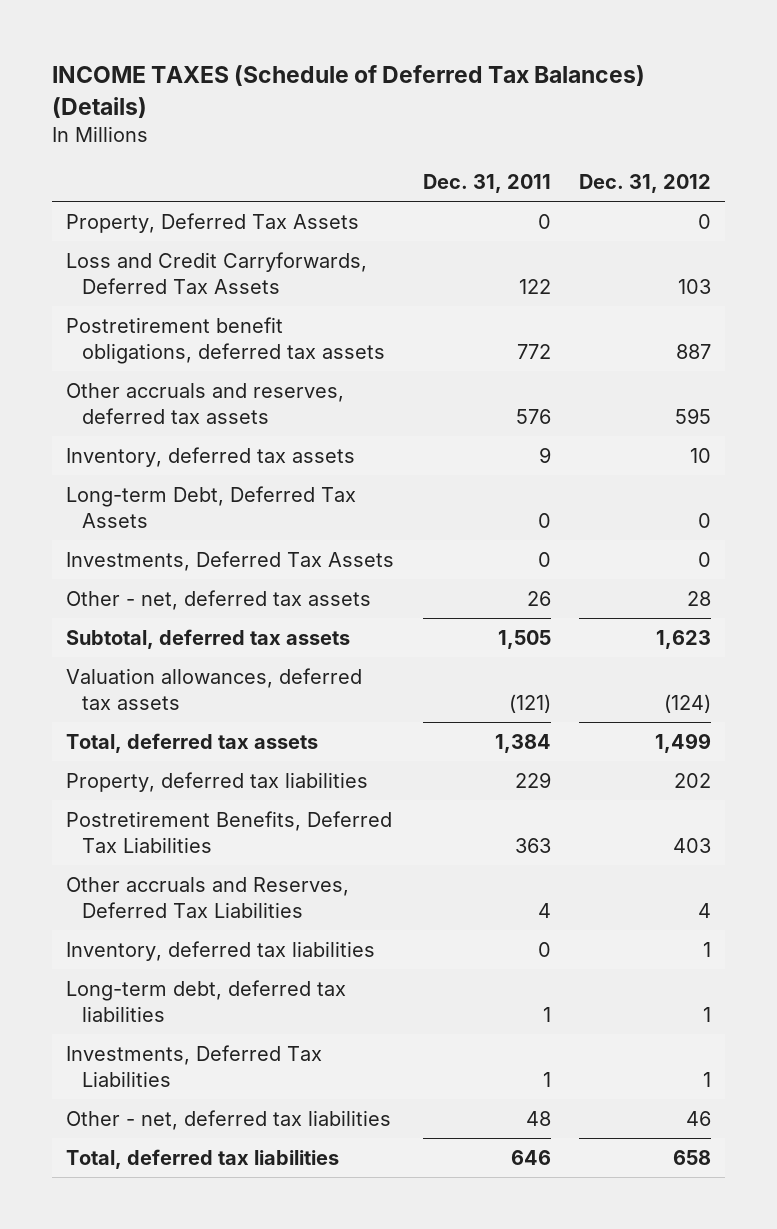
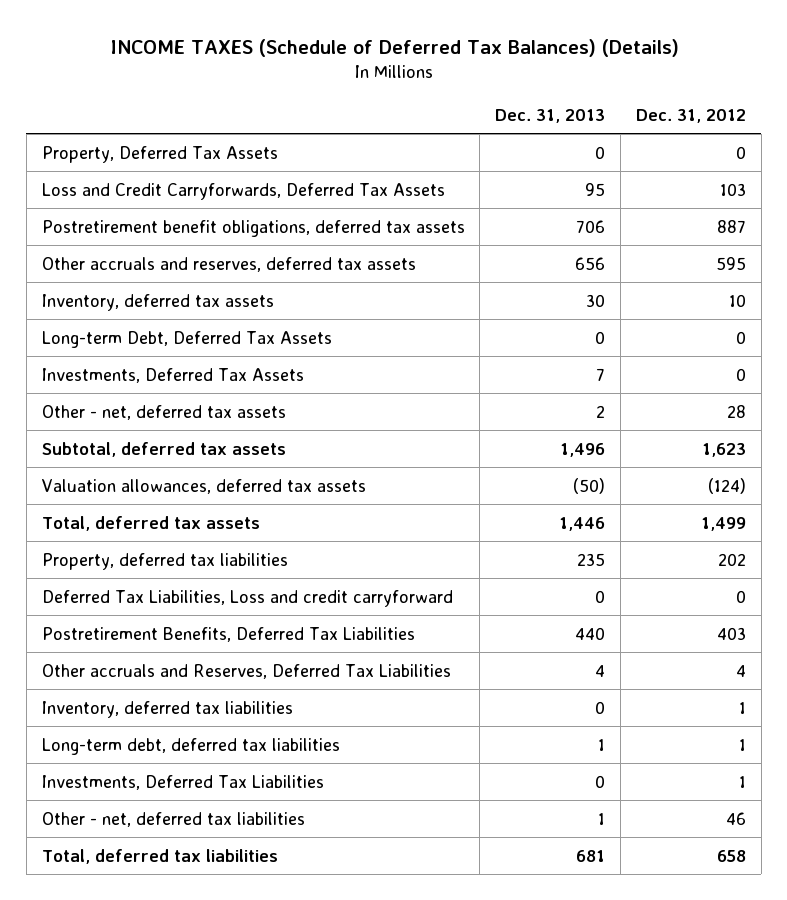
- | Dec. 31, 2011 | Dec. 31, 2012
+ | Dec. 31, 2013 | Dec. 31, 2012
+ Deferred Tax Liabilities, Loss and credit carryforward | 0 | 0

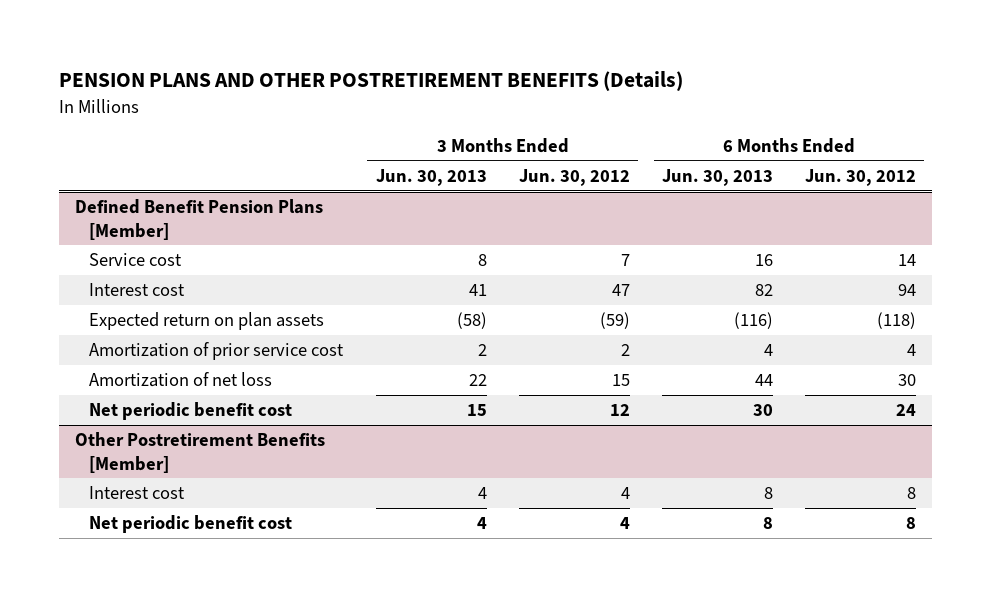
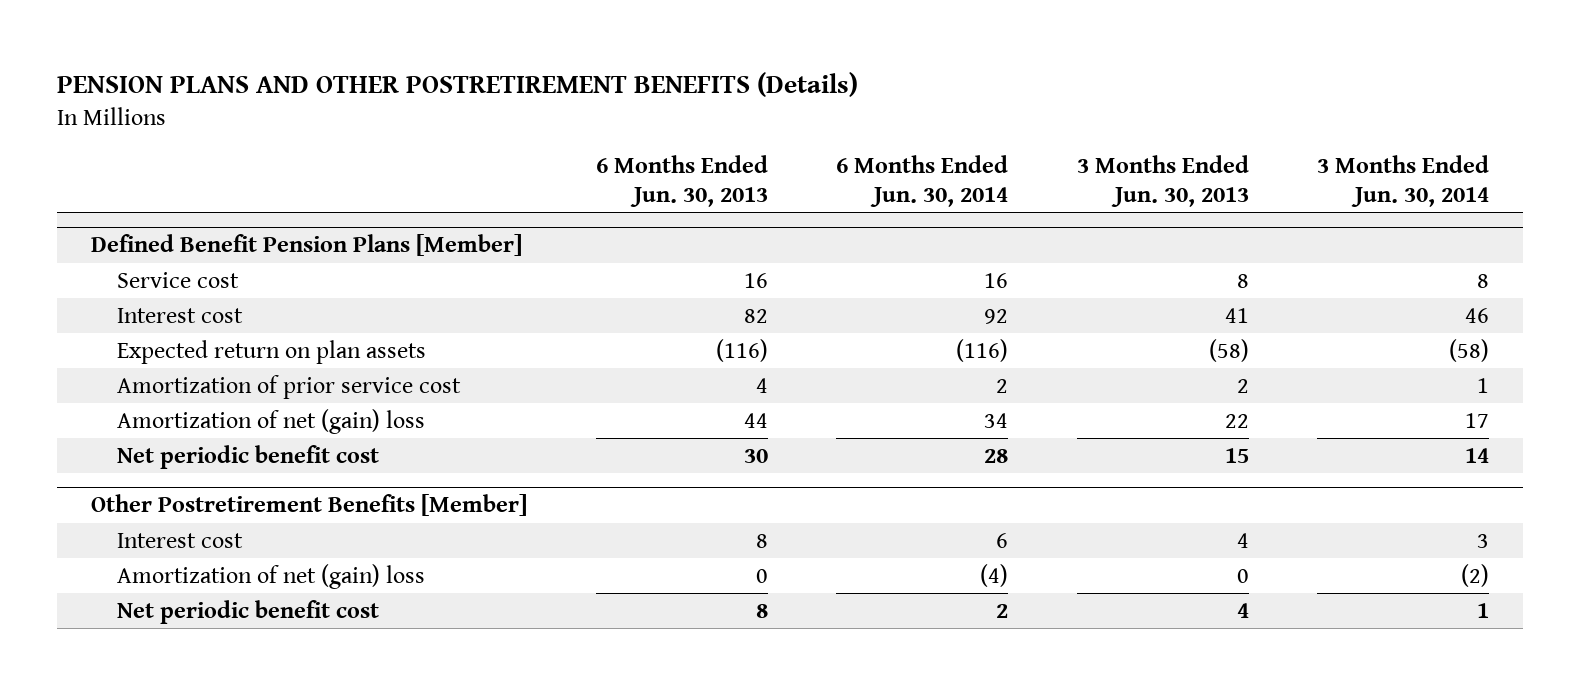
- | 3 Months Ended Jun. 30, 2013 | 3 Months Ended Jun. 30, 2012 | 6 Months Ended Jun. 30, 2013 | 6 Months Ended Jun. 30, 2012
+ | 6 Months Ended Jun. 30, 2013 | 6 Months Ended Jun. 30, 2014 | 3 Months Ended Jun. 30, 2013 | 3 Months Ended Jun. 30, 2014
@ Defined Benefit Pension Plans [Member]
- Amortization of net loss | 22 | 15 | 44 | 30
+ Amortization of net (gain) loss | 44 | 34 | 22 | 17
@ Other Postretirement Benefits [Member]
+ Amortization of net (gain) loss | 0 | (4) | 0 | (2)

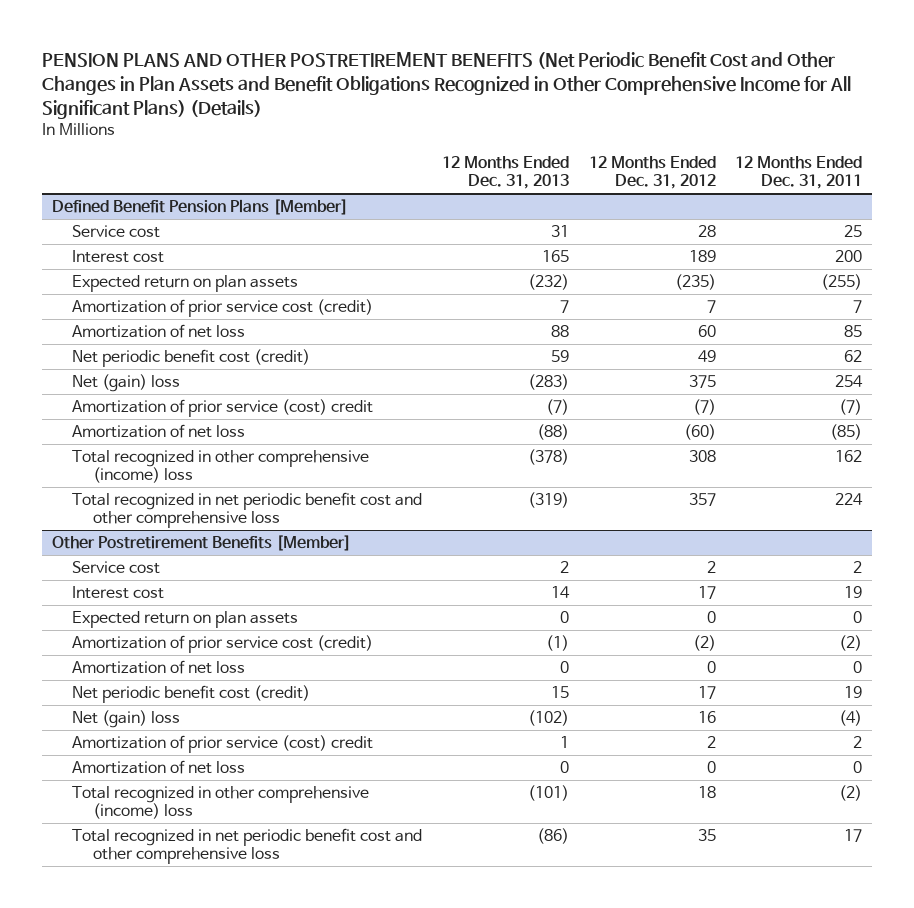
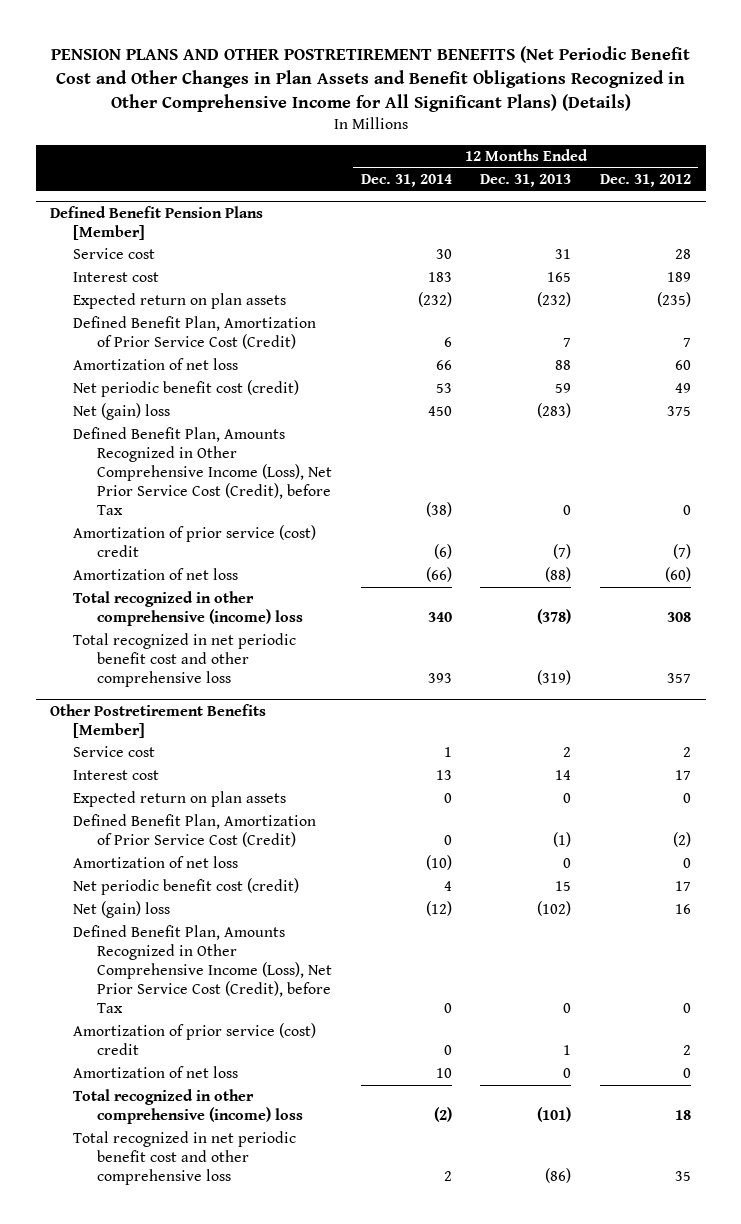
- | 12 Months Ended Dec. 31, 2013 | 12 Months Ended Dec. 31, 2012 | 12 Months Ended Dec. 31, 2011
+ | 12 Months Ended Dec. 31, 2014 | 12 Months Ended Dec. 31, 2013 | 12 Months Ended Dec. 31, 2012
@ Defined Benefit Pension Plans [Member]
- Amortization of prior service cost (credit) | 7 | 7 | 7
+ Defined Benefit Plan, Amortization of Prior Service Cost (Credit) | 6 | 7 | 7
+ Defined Benefit Plan, Amounts Recognized in Other Comprehensive Income (Loss), Net Prior Service Cost (Credit), before Tax | (38) | 0 | 0
@ Other Postretirement Benefits [Member]
- Amortization of prior service cost (credit) | (1) | (2) | (2)
+ Defined Benefit Plan, Amortization of Prior Service Cost (Credit) | 0 | (1) | (2)
+ Defined Benefit Plan, Amounts Recognized in Other Comprehensive Income (Loss), Net Prior Service Cost (Credit), before Tax | 0 | 0 | 0

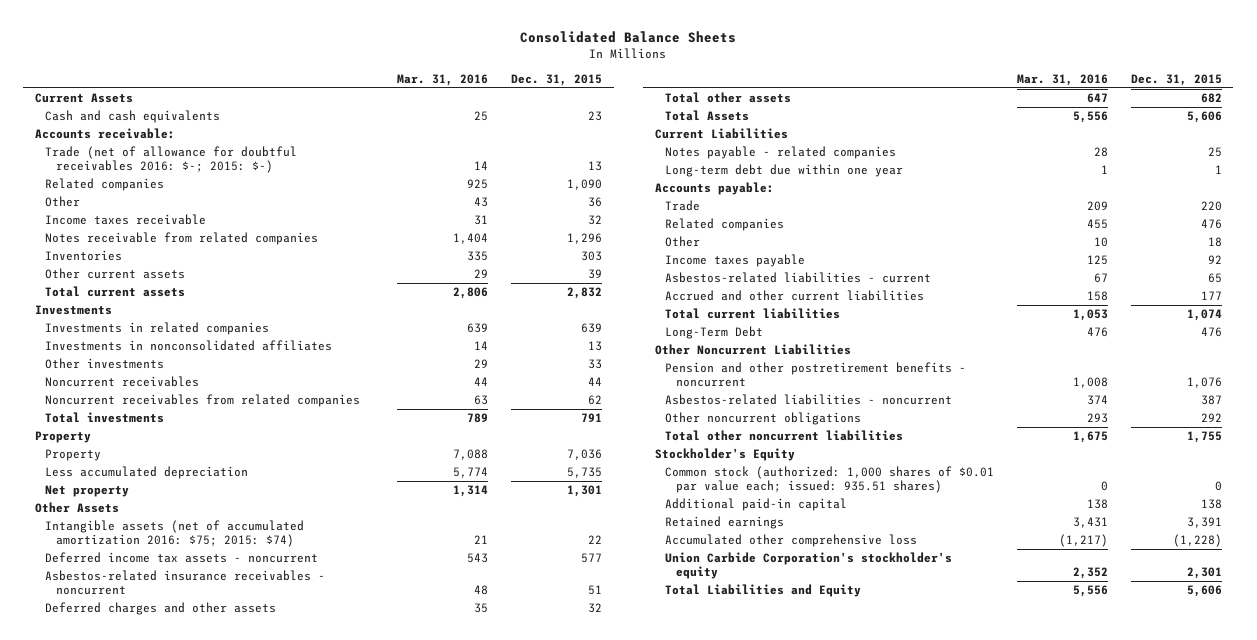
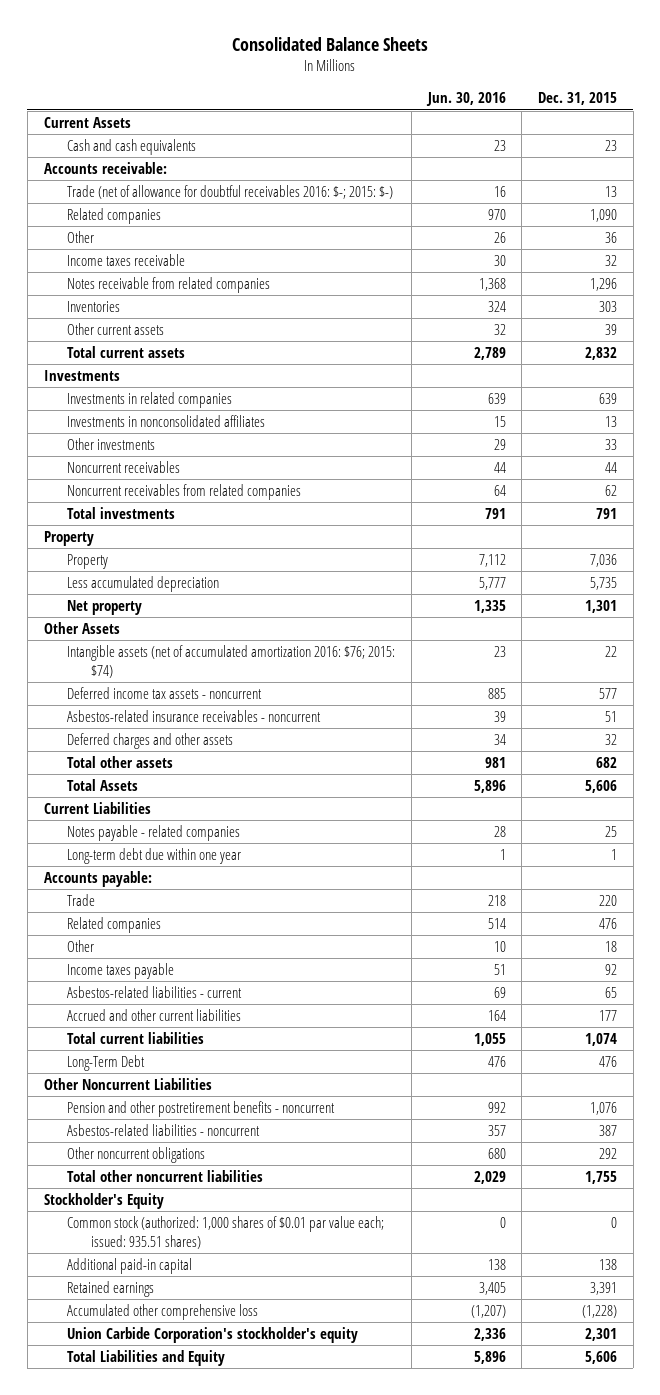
- | Mar. 31, 2016 | Dec. 31, 2015
+ | Jun. 30, 2016 | Dec. 31, 2015
- Intangible assets (net of accumulated amortization 2016: $75; 2015: $74) | 21 | 22
+ Intangible assets (net of accumulated amortization 2016: $76; 2015: $74) | 23 | 22

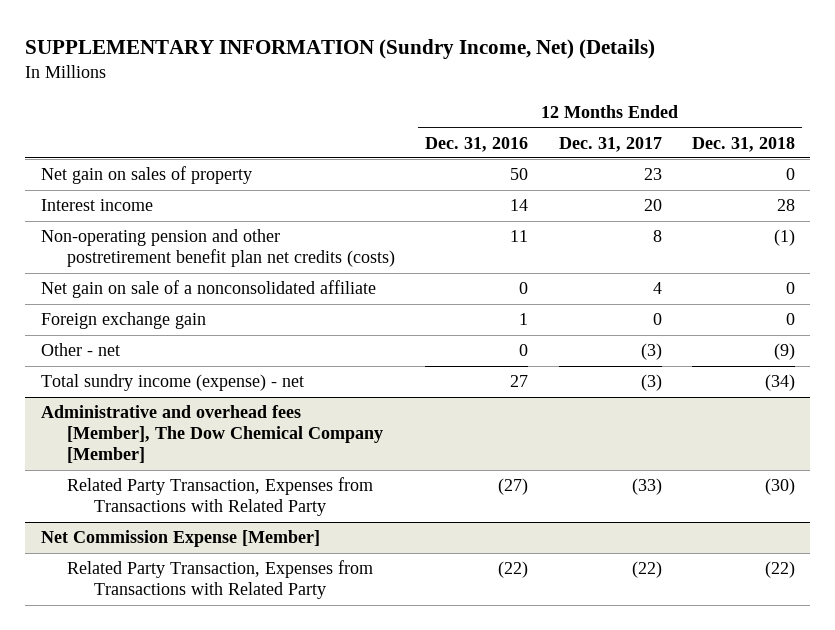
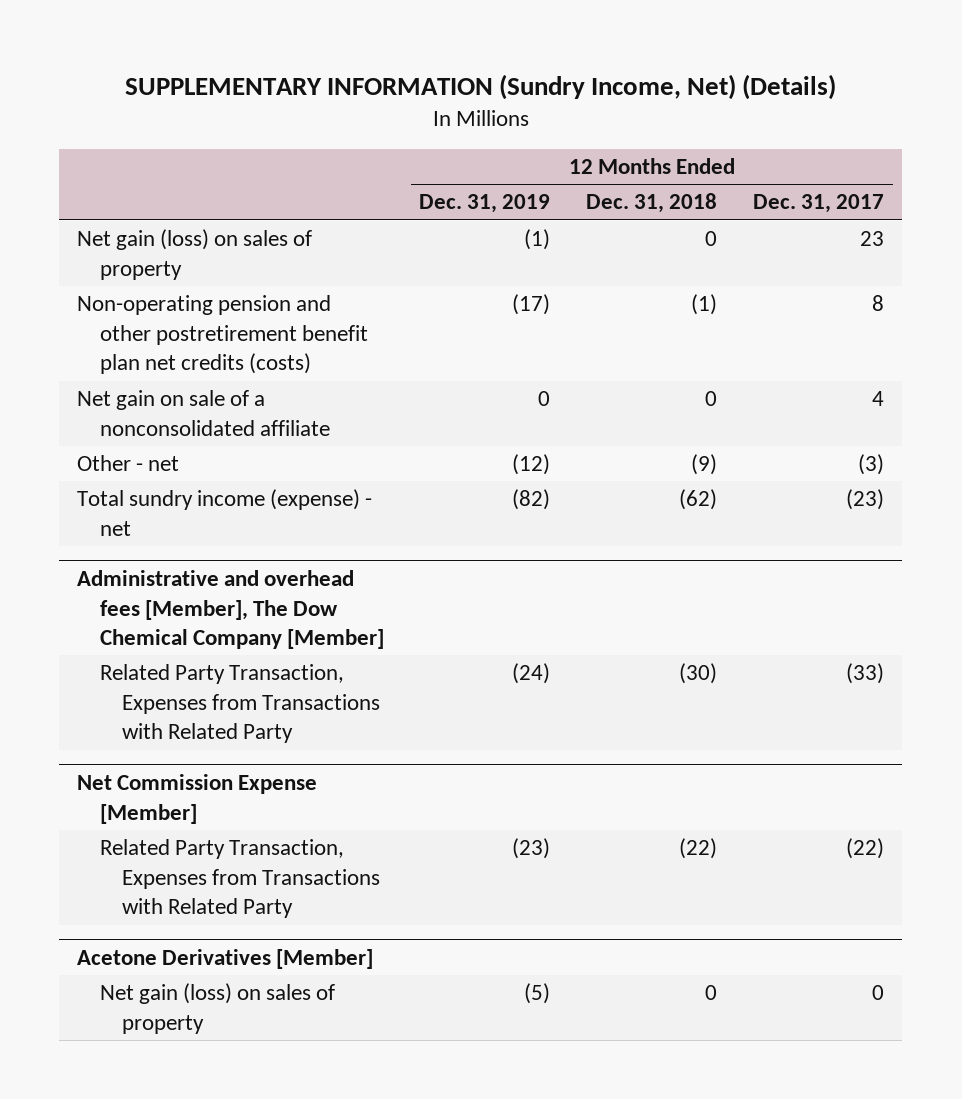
- | 12 Months Ended Dec. 31, 2016 | 12 Months Ended Dec. 31, 2017 | 12 Months Ended Dec. 31, 2018
+ | 12 Months Ended Dec. 31, 2019 | 12 Months Ended Dec. 31, 2018 | 12 Months Ended Dec. 31, 2017
- Net gain on sales of property | 50 | 23 | 0
- Interest income | 14 | 20 | 28
+ Net gain (loss) on sales of property | (1) | 0 | 23
- Foreign exchange gain | 1 | 0 | 0
- Total sundry income (expense) - net | 27 | (3) | (34)
+ Total sundry income (expense) - net | (82) | (62) | (23)
+ Acetone Derivatives [Member]
+ Net gain (loss) on sales of property | (5) | 0 | 0

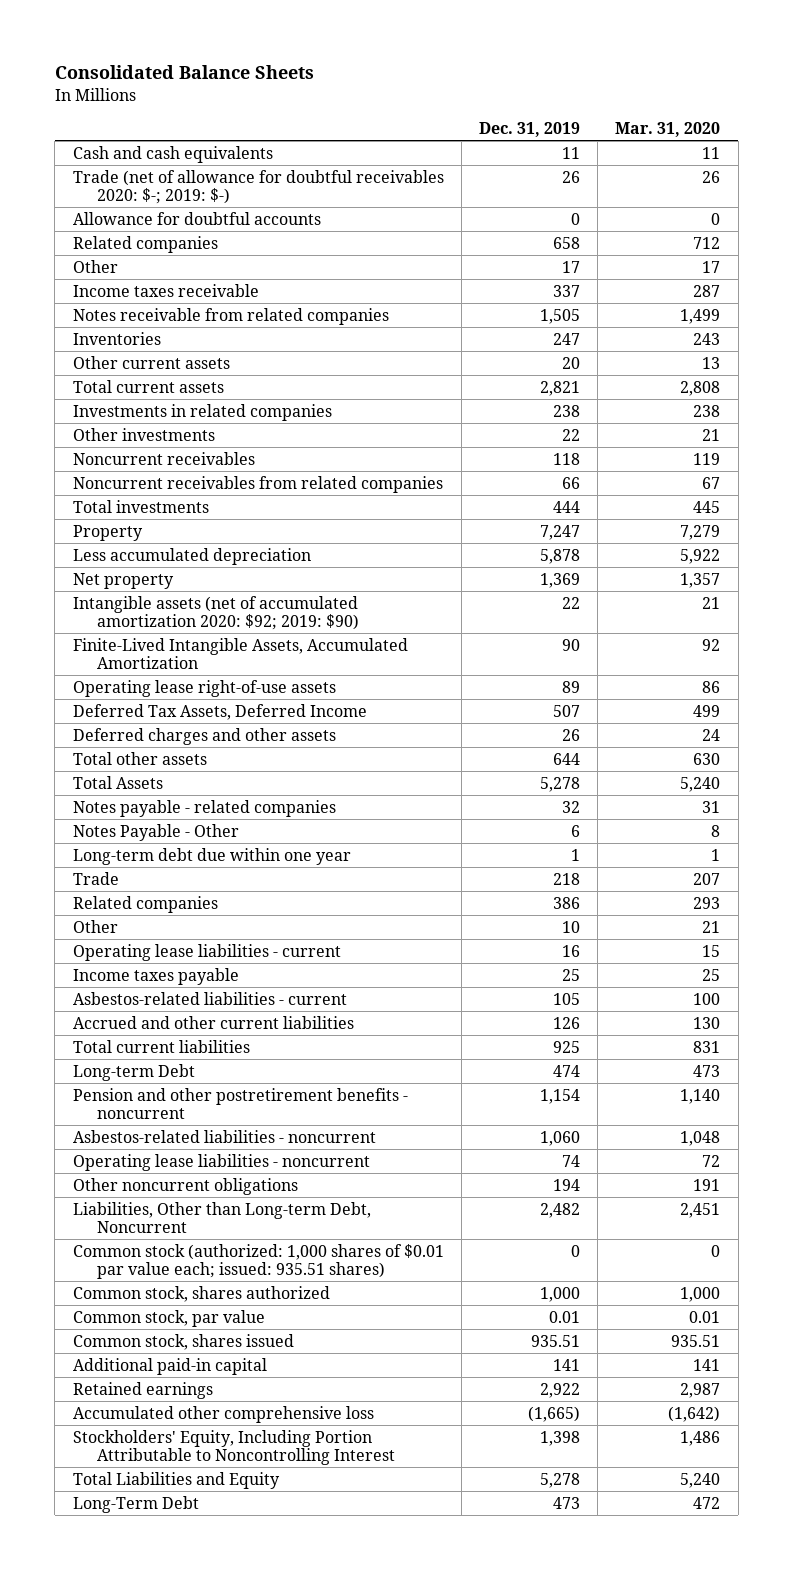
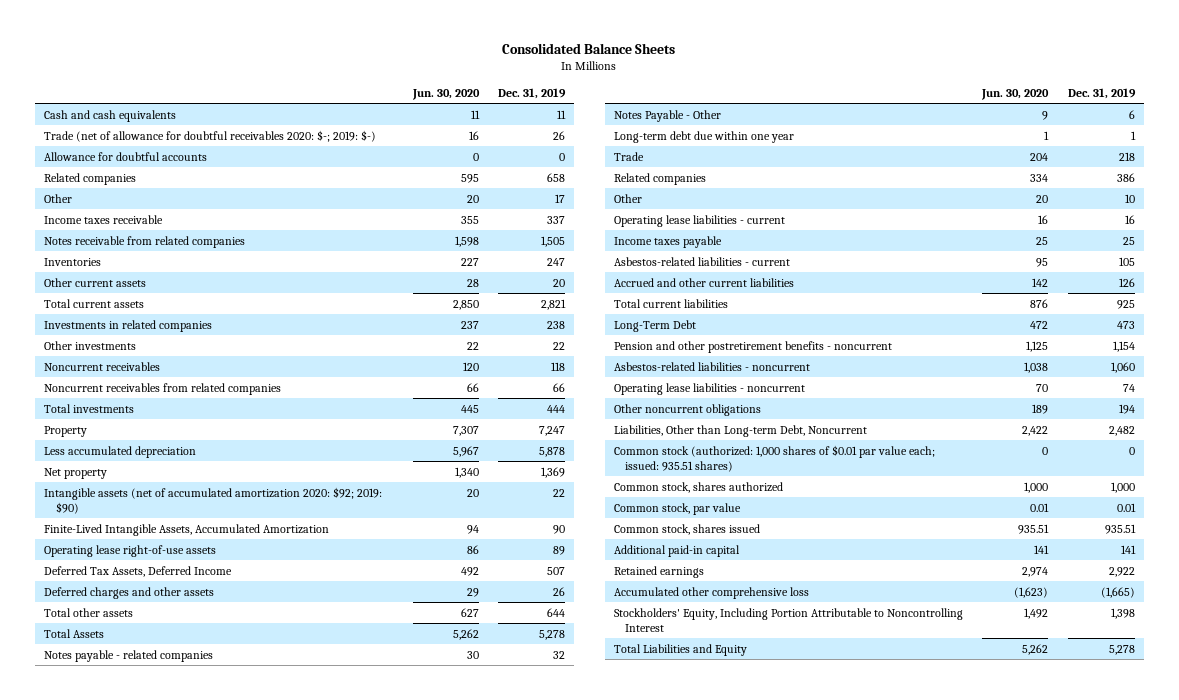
- | Dec. 31, 2019 | Mar. 31, 2020
+ | Jun. 30, 2020 | Dec. 31, 2019
- Long-term Debt | 474 | 473
moved up: Long-Term Debt | 472 | 473

